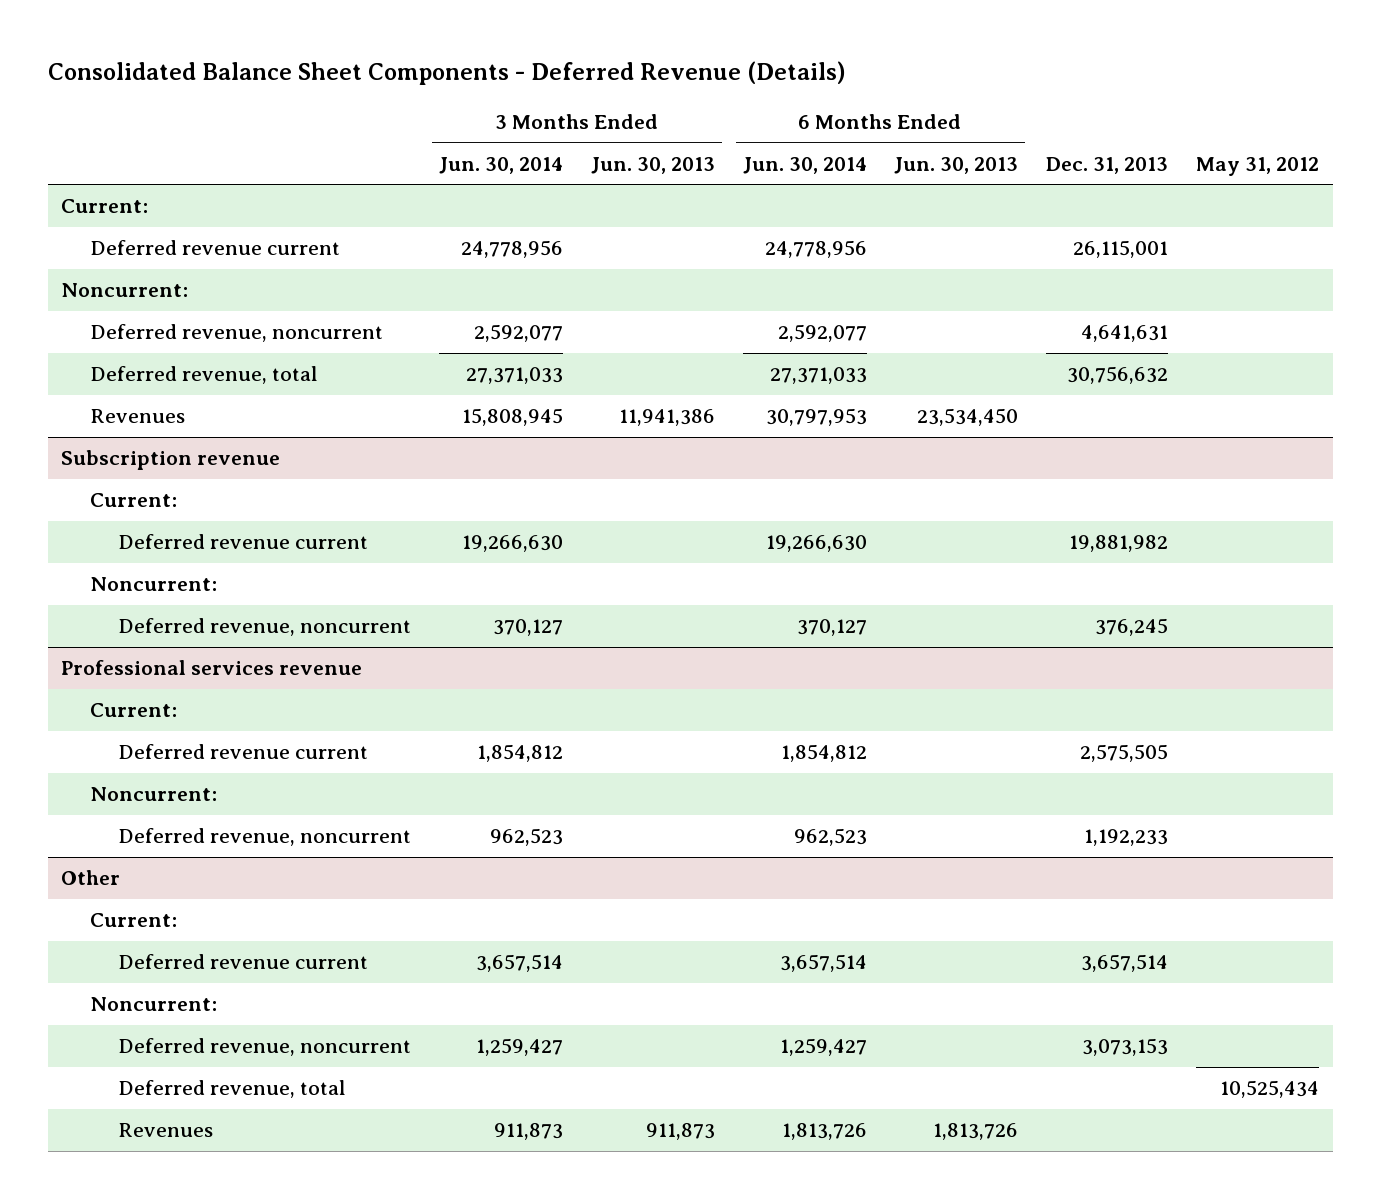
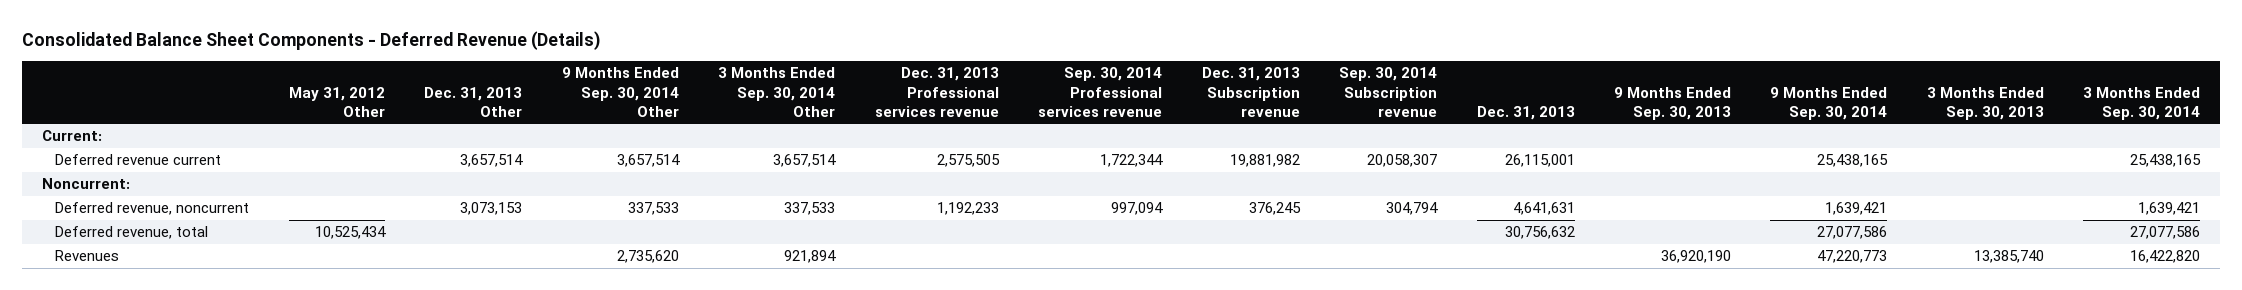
- | 3 Months Ended Jun. 30, 2014 | 3 Months Ended Jun. 30, 2013 | 6 Months Ended Jun. 30, 2014 | 6 Months Ended Jun. 30, 2013 | Dec. 31, 2013 | May 31, 2012
+ | May 31, 2012 Other | Dec. 31, 2013 Other | 9 Months Ended Sep. 30, 2014 Other | 3 Months Ended Sep. 30, 2014 Other | Dec. 31, 2013 Professional services revenue | Sep. 30, 2014 Professional services revenue | Dec. 31, 2013 Subscription revenue | Sep. 30, 2014 Subscription revenue | Dec. 31, 2013 | 9 Months Ended Sep. 30, 2013 | 9 Months Ended Sep. 30, 2014 | 3 Months Ended Sep. 30, 2013 | 3 Months Ended Sep. 30, 2014
- Subscription revenue
- Current:
- Deferred revenue current | 19,266,630 | | 19,266,630 | | 19,881,982 |
- Noncurrent:
- Deferred revenue, noncurrent | 370,127 | | 370,127 | | 376,245 |
- Professional services revenue
- Current:
- Deferred revenue current | 1,854,812 | | 1,854,812 | | 2,575,505 |
- Noncurrent:
- Deferred revenue, noncurrent | 962,523 | | 962,523 | | 1,192,233 |
- Other
- Current:
- Deferred revenue current | 3,657,514 | | 3,657,514 | | 3,657,514 |
- Noncurrent:
- Deferred revenue, noncurrent | 1,259,427 | | 1,259,427 | | 3,073,153 |
- Deferred revenue, total | | | | | | 10,525,434
- Revenues | 911,873 | 911,873 | 1,813,726 | 1,813,726 | |

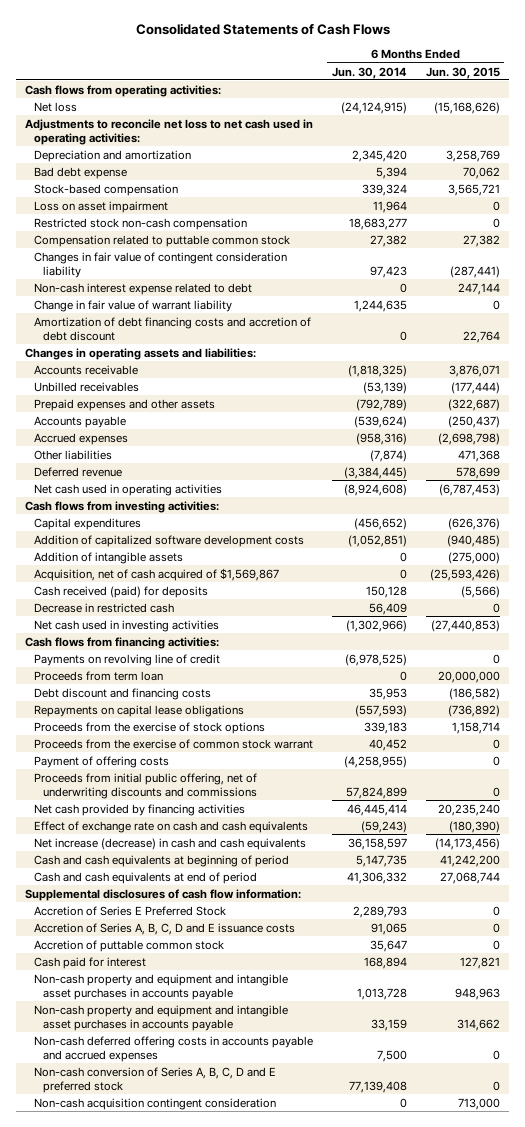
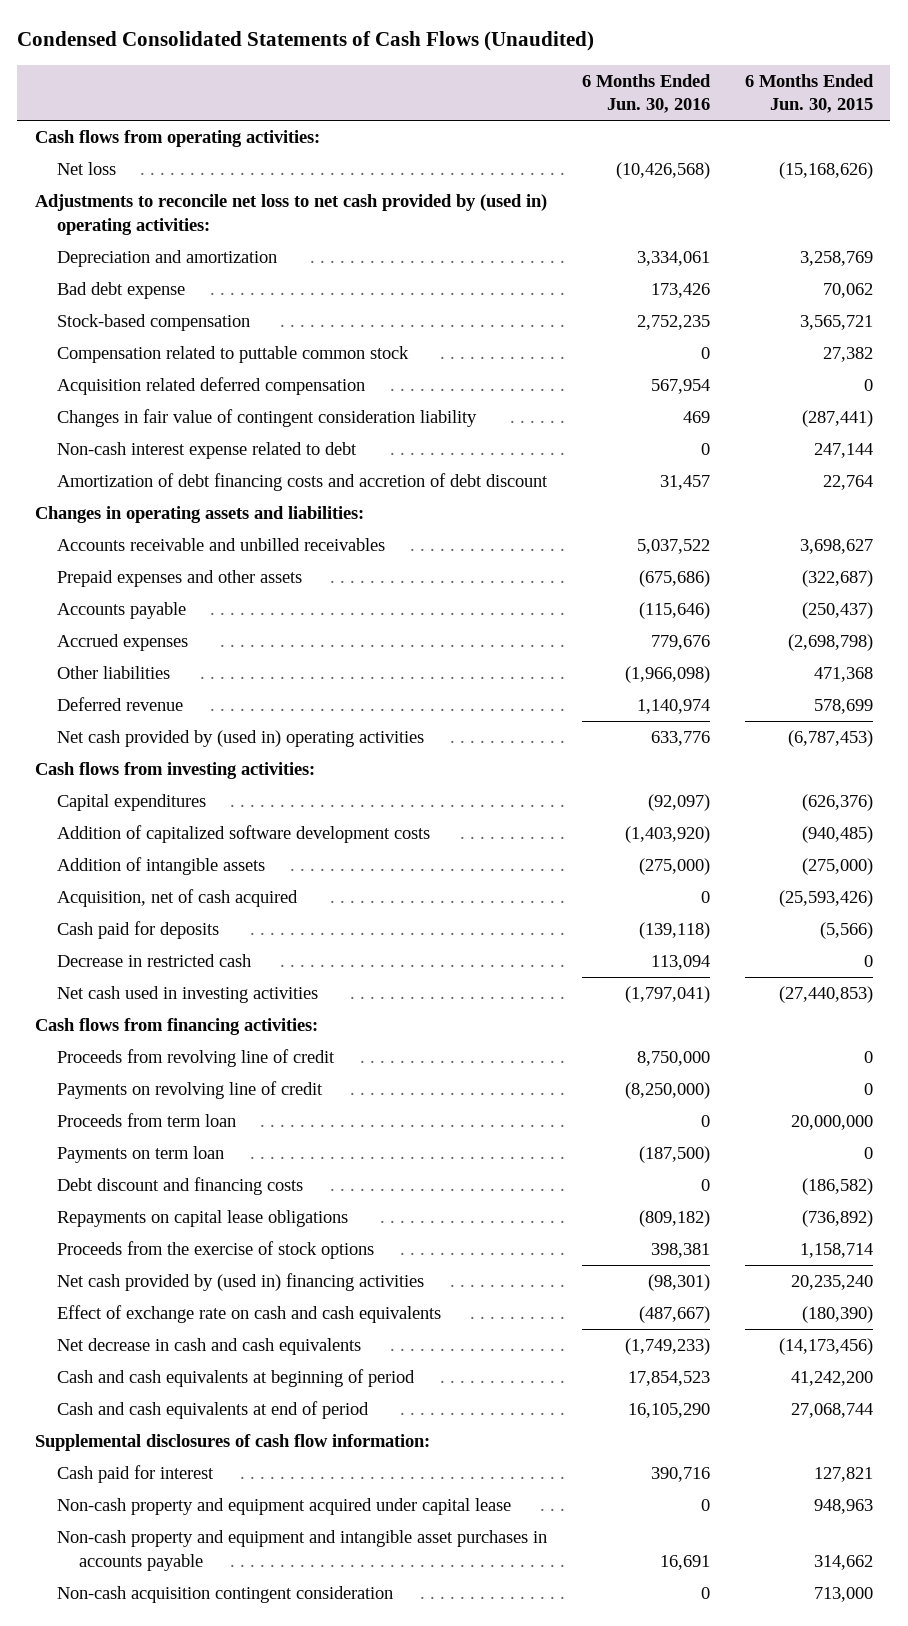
- Consolidated Statements of Cash Flows
+ Condensed Consolidated Statements of Cash Flows (Unaudited)
- | 6 Months Ended Jun. 30, 2014 | 6 Months Ended Jun. 30, 2015
+ | 6 Months Ended Jun. 30, 2016 | 6 Months Ended Jun. 30, 2015
- Adjustments to reconcile net loss to net cash used in operating activities:
+ Adjustments to reconcile net loss to net cash provided by (used in) operating activities:
- Loss on asset impairment | 11,964 | 0
- Restricted stock non-cash compensation | 18,683,277 | 0
+ Acquisition related deferred compensation | 567,954 | 0
- Change in fair value of warrant liability | 1,244,635 | 0
- Accounts receivable | (1,818,325) | 3,876,071
- Unbilled receivables | (53,139) | (177,444)
+ Accounts receivable and unbilled receivables | 5,037,522 | 3,698,627
- Net cash used in operating activities | (8,924,608) | (6,787,453)
+ Net cash provided by (used in) operating activities | 633,776 | (6,787,453)
- Acquisition, net of cash acquired of $1,569,867 | 0 | (25,593,426)
- Cash received (paid) for deposits | 150,128 | (5,566)
+ Acquisition, net of cash acquired | 0 | (25,593,426)
+ Cash paid for deposits | (139,118) | (5,566)
+ Proceeds from revolving line of credit | 8,750,000 | 0
+ Payments on term loan | (187,500) | 0
- Proceeds from the exercise of common stock warrant | 40,452 | 0
- Payment of offering costs | (4,258,955) | 0
- Proceeds from initial public offering, net of underwriting discounts and commissions | 57,824,899 | 0
- Net cash provided by financing activities | 46,445,414 | 20,235,240
+ Net cash provided by (used in) financing activities | (98,301) | 20,235,240
- Net increase (decrease) in cash and cash equivalents | 36,158,597 | (14,173,456)
+ Net decrease in cash and cash equivalents | (1,749,233) | (14,173,456)
- Accretion of Series E Preferred Stock | 2,289,793 | 0
- Accretion of Series A, B, C, D and E issuance costs | 91,065 | 0
- Accretion of puttable common stock | 35,647 | 0
- Non-cash property and equipment and intangible asset purchases in accounts payable | 1,013,728 | 948,963
+ Non-cash property and equipment acquired under capital lease | 0 | 948,963
- Non-cash deferred offering costs in accounts payable and accrued expenses | 7,500 | 0
- Non-cash conversion of Series A, B, C, D and E preferred stock | 77,139,408 | 0

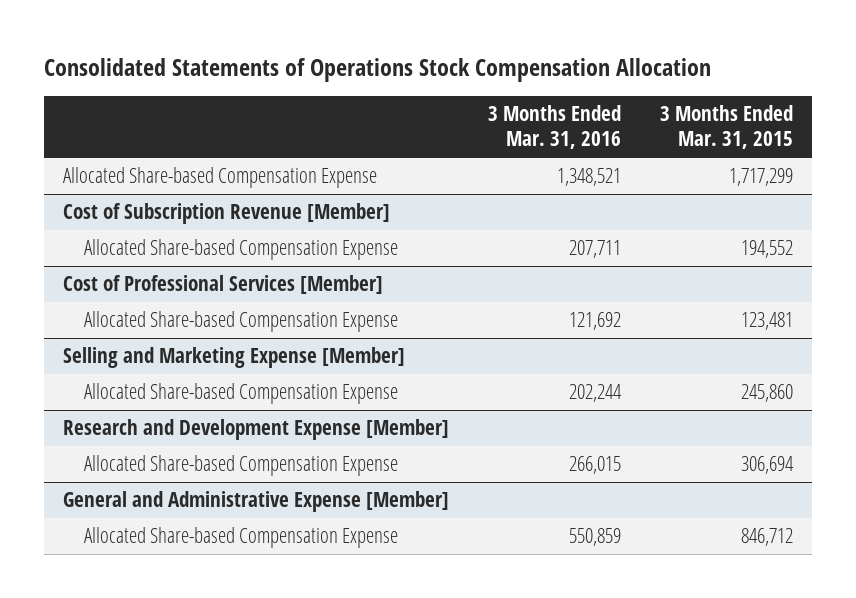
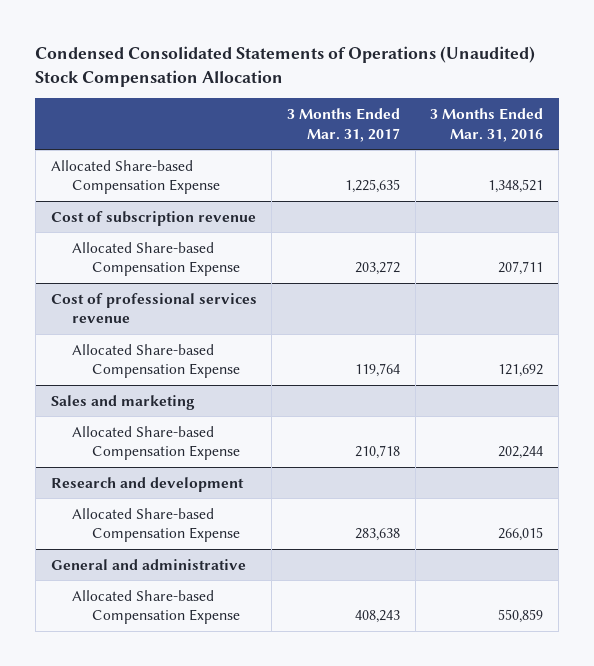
- Consolidated Statements of Operations Stock Compensation Allocation
+ Condensed Consolidated Statements of Operations (Unaudited) Stock Compensation Allocation
- | 3 Months Ended Mar. 31, 2016 | 3 Months Ended Mar. 31, 2015
+ | 3 Months Ended Mar. 31, 2017 | 3 Months Ended Mar. 31, 2016
- Cost of Subscription Revenue [Member]
+ Cost of subscription revenue
- Cost of Professional Services [Member]
+ Cost of professional services revenue
- Selling and Marketing Expense [Member]
+ Sales and marketing
- Research and Development Expense [Member]
+ Research and development
- General and Administrative Expense [Member]
+ General and administrative

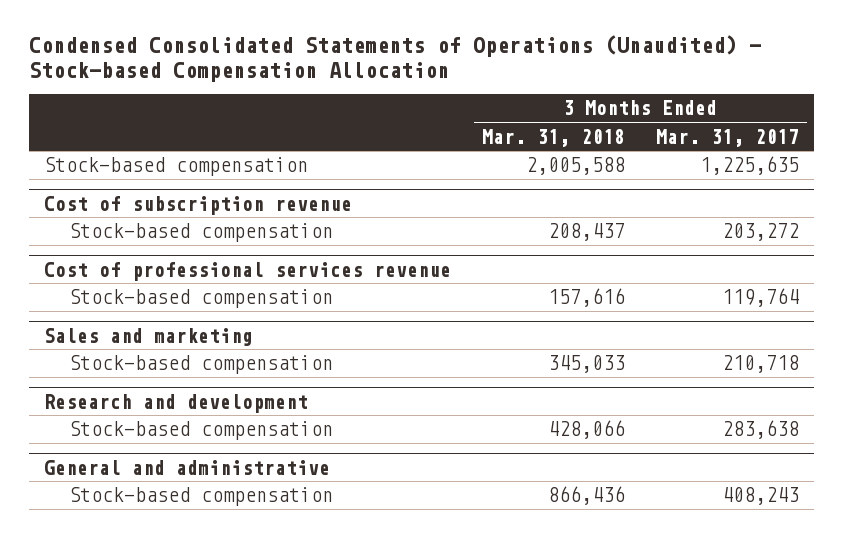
- Condensed Consolidated Statements of Operations (Unaudited) Stock Compensation Allocation
+ Condensed Consolidated Statements of Operations (Unaudited) - Stock-based Compensation Allocation
- | 3 Months Ended Mar. 31, 2017 | 3 Months Ended Mar. 31, 2016
+ | 3 Months Ended Mar. 31, 2018 | 3 Months Ended Mar. 31, 2017
- Allocated Share-based Compensation Expense | 1,225,635 | 1,348,521
+ Stock-based compensation | 2,005,588 | 1,225,635
@ Cost of subscription revenue
- Allocated Share-based Compensation Expense | 203,272 | 207,711
+ Stock-based compensation | 208,437 | 203,272
@ Cost of professional services revenue
- Allocated Share-based Compensation Expense | 119,764 | 121,692
+ Stock-based compensation | 157,616 | 119,764
@ Sales and marketing
- Allocated Share-based Compensation Expense | 210,718 | 202,244
+ Stock-based compensation | 345,033 | 210,718
@ Research and development
- Allocated Share-based Compensation Expense | 283,638 | 266,015
+ Stock-based compensation | 428,066 | 283,638
@ General and administrative
- Allocated Share-based Compensation Expense | 408,243 | 550,859
+ Stock-based compensation | 866,436 | 408,243

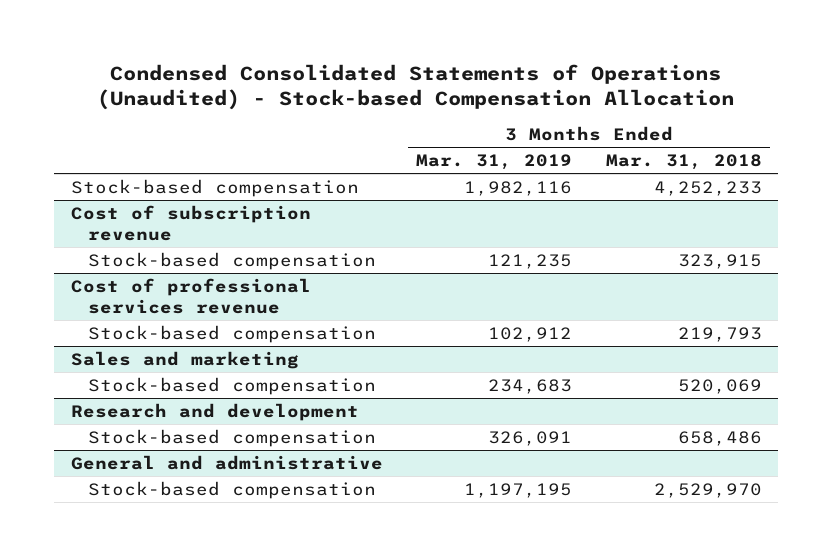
- | 3 Months Ended Mar. 31, 2018 | 3 Months Ended Mar. 31, 2017
+ | 3 Months Ended Mar. 31, 2019 | 3 Months Ended Mar. 31, 2018
- Stock-based compensation | 2,005,588 | 1,225,635
+ Stock-based compensation | 1,982,116 | 4,252,233
@ Cost of subscription revenue
- Stock-based compensation | 208,437 | 203,272
+ Stock-based compensation | 121,235 | 323,915
@ Cost of professional services revenue
- Stock-based compensation | 157,616 | 119,764
+ Stock-based compensation | 102,912 | 219,793
@ Sales and marketing
- Stock-based compensation | 345,033 | 210,718
+ Stock-based compensation | 234,683 | 520,069
@ Research and development
- Stock-based compensation | 428,066 | 283,638
+ Stock-based compensation | 326,091 | 658,486
@ General and administrative
- Stock-based compensation | 866,436 | 408,243
+ Stock-based compensation | 1,197,195 | 2,529,970

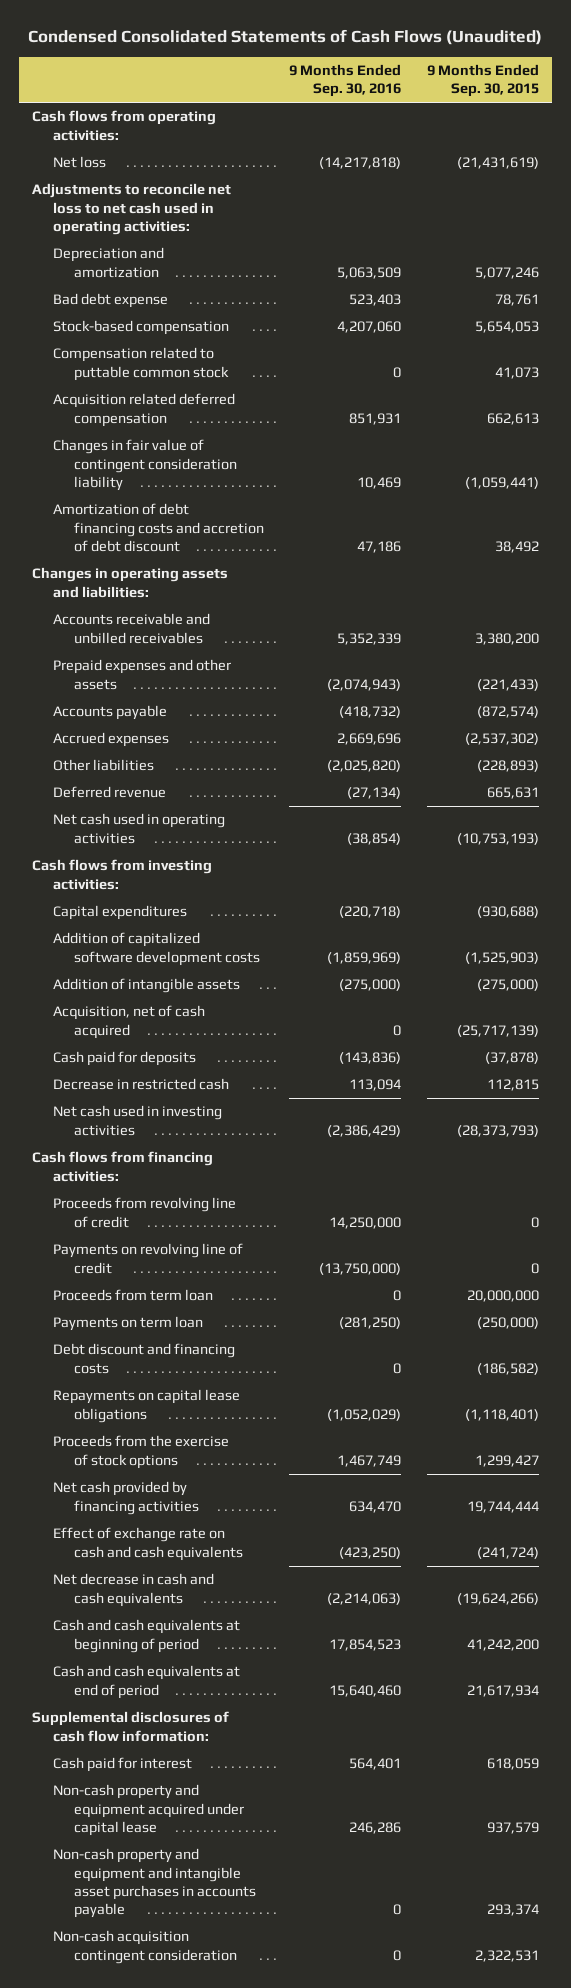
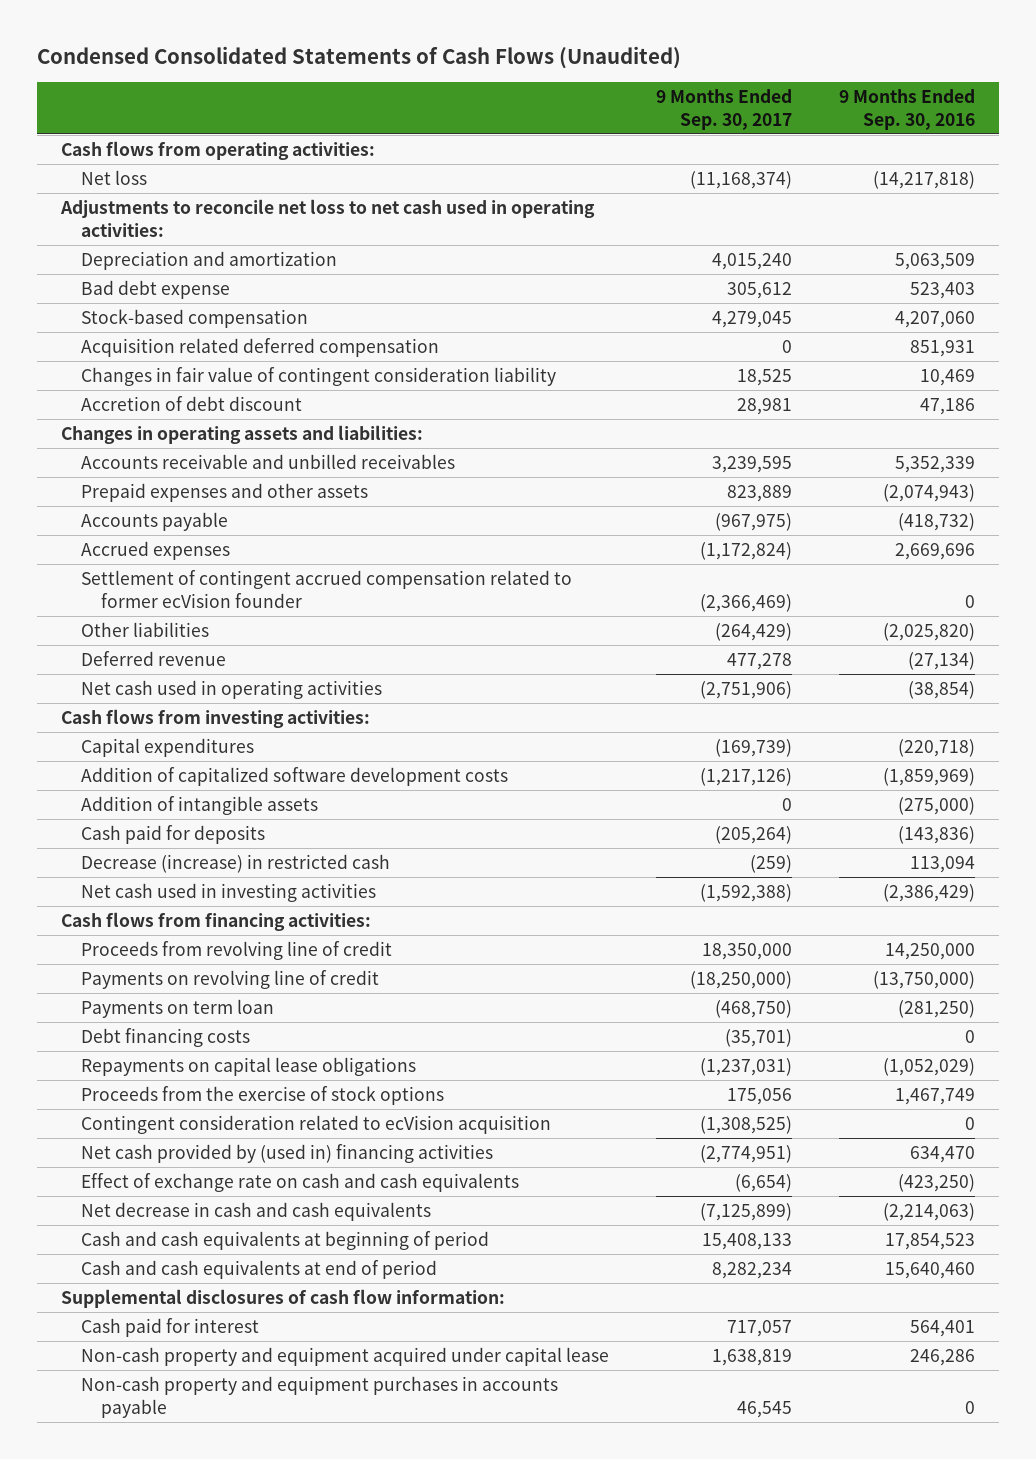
- | 9 Months Ended Sep. 30, 2016 | 9 Months Ended Sep. 30, 2015
+ | 9 Months Ended Sep. 30, 2017 | 9 Months Ended Sep. 30, 2016
- Compensation related to puttable common stock | 0 | 41,073
- Amortization of debt financing costs and accretion of debt discount | 47,186 | 38,492
+ Accretion of debt discount | 28,981 | 47,186
+ Settlement of contingent accrued compensation related to former ecVision founder | (2,366,469) | 0
- Acquisition, net of cash acquired | 0 | (25,717,139)
- Decrease in restricted cash | 113,094 | 112,815
+ Decrease (increase) in restricted cash | (259) | 113,094
- Proceeds from term loan | 0 | 20,000,000
- Debt discount and financing costs | 0 | (186,582)
+ Debt financing costs | (35,701) | 0
- Net cash provided by financing activities | 634,470 | 19,744,444
+ Contingent consideration related to ecVision acquisition | (1,308,525) | 0
+ Net cash provided by (used in) financing activities | (2,774,951) | 634,470
- Non-cash property and equipment and intangible asset purchases in accounts payable | 0 | 293,374
- Non-cash acquisition contingent consideration | 0 | 2,322,531
+ Non-cash property and equipment purchases in accounts payable | 46,545 | 0

